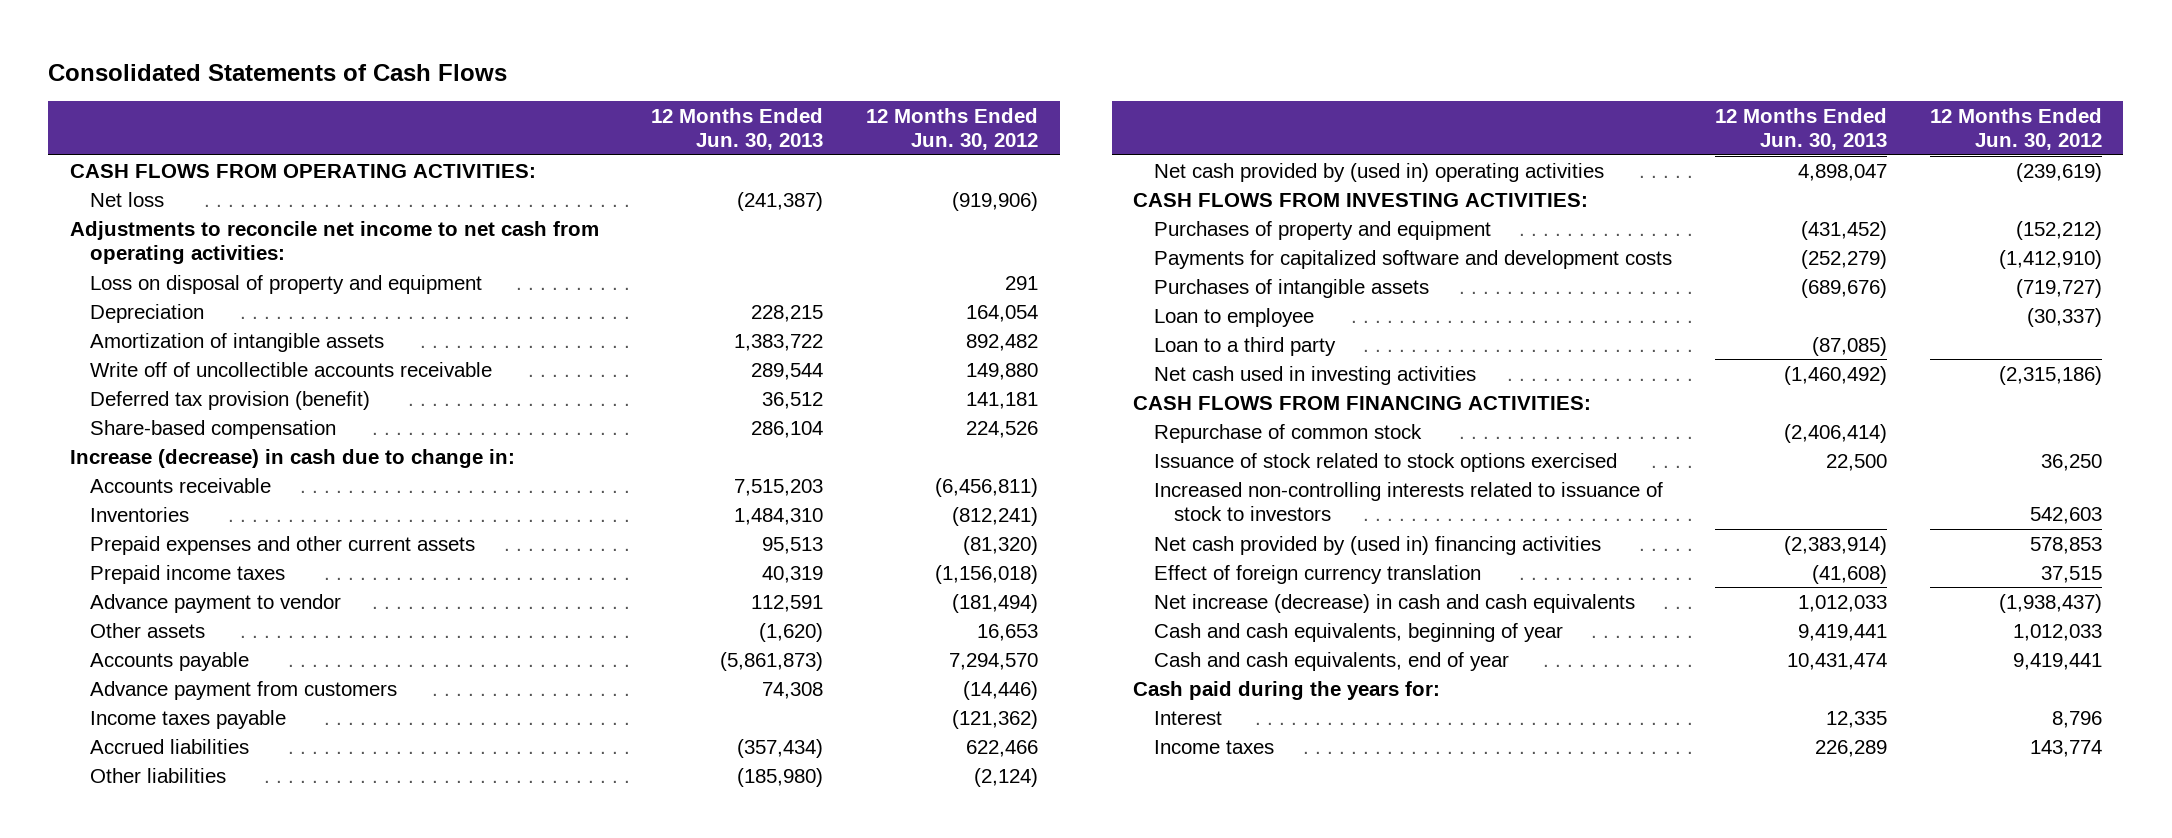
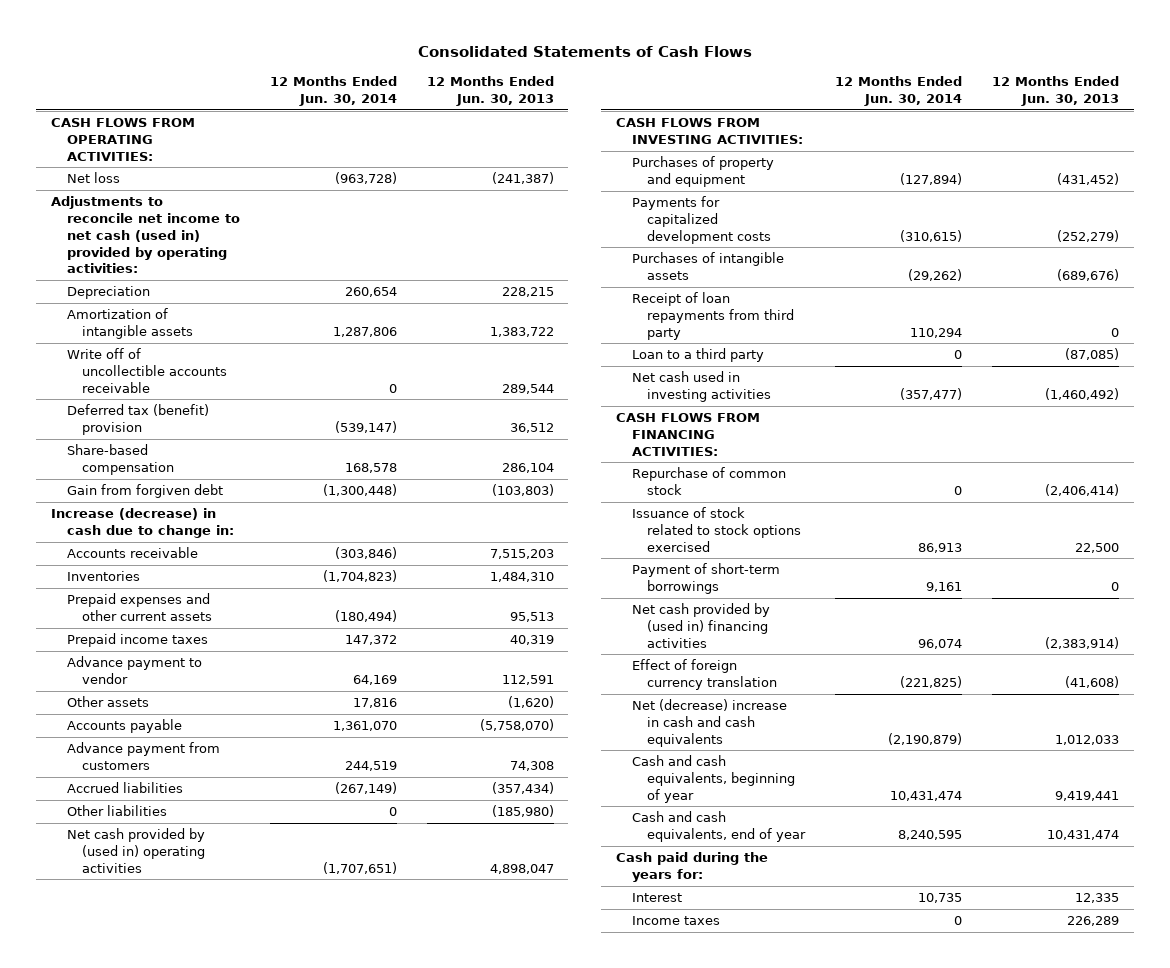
- | 12 Months Ended Jun. 30, 2013 | 12 Months Ended Jun. 30, 2012
+ | 12 Months Ended Jun. 30, 2014 | 12 Months Ended Jun. 30, 2013
- Adjustments to reconcile net income to net cash from operating activities:
- Loss on disposal of property and equipment | | 291
+ Adjustments to reconcile net income to net cash (used in) provided by operating activities:
- Deferred tax provision (benefit) | 36,512 | 141,181
+ Deferred tax (benefit) provision | (539,147) | 36,512
+ Gain from forgiven debt | (1,300,448) | (103,803)
- Accounts payable | (5,861,873) | 7,294,570
+ Accounts payable | 1,361,070 | (5,758,070)
- Income taxes payable | | (121,362)
- Payments for capitalized software and development costs | (252,279) | (1,412,910)
+ Payments for capitalized development costs | (310,615) | (252,279)
- Loan to employee | | (30,337)
+ Receipt of loan repayments from third party | 110,294 | 0
- Increased non-controlling interests related to issuance of stock to investors | | 542,603
+ Payment of short-term borrowings | 9,161 | 0
- Net increase (decrease) in cash and cash equivalents | 1,012,033 | (1,938,437)
+ Net (decrease) increase in cash and cash equivalents | (2,190,879) | 1,012,033

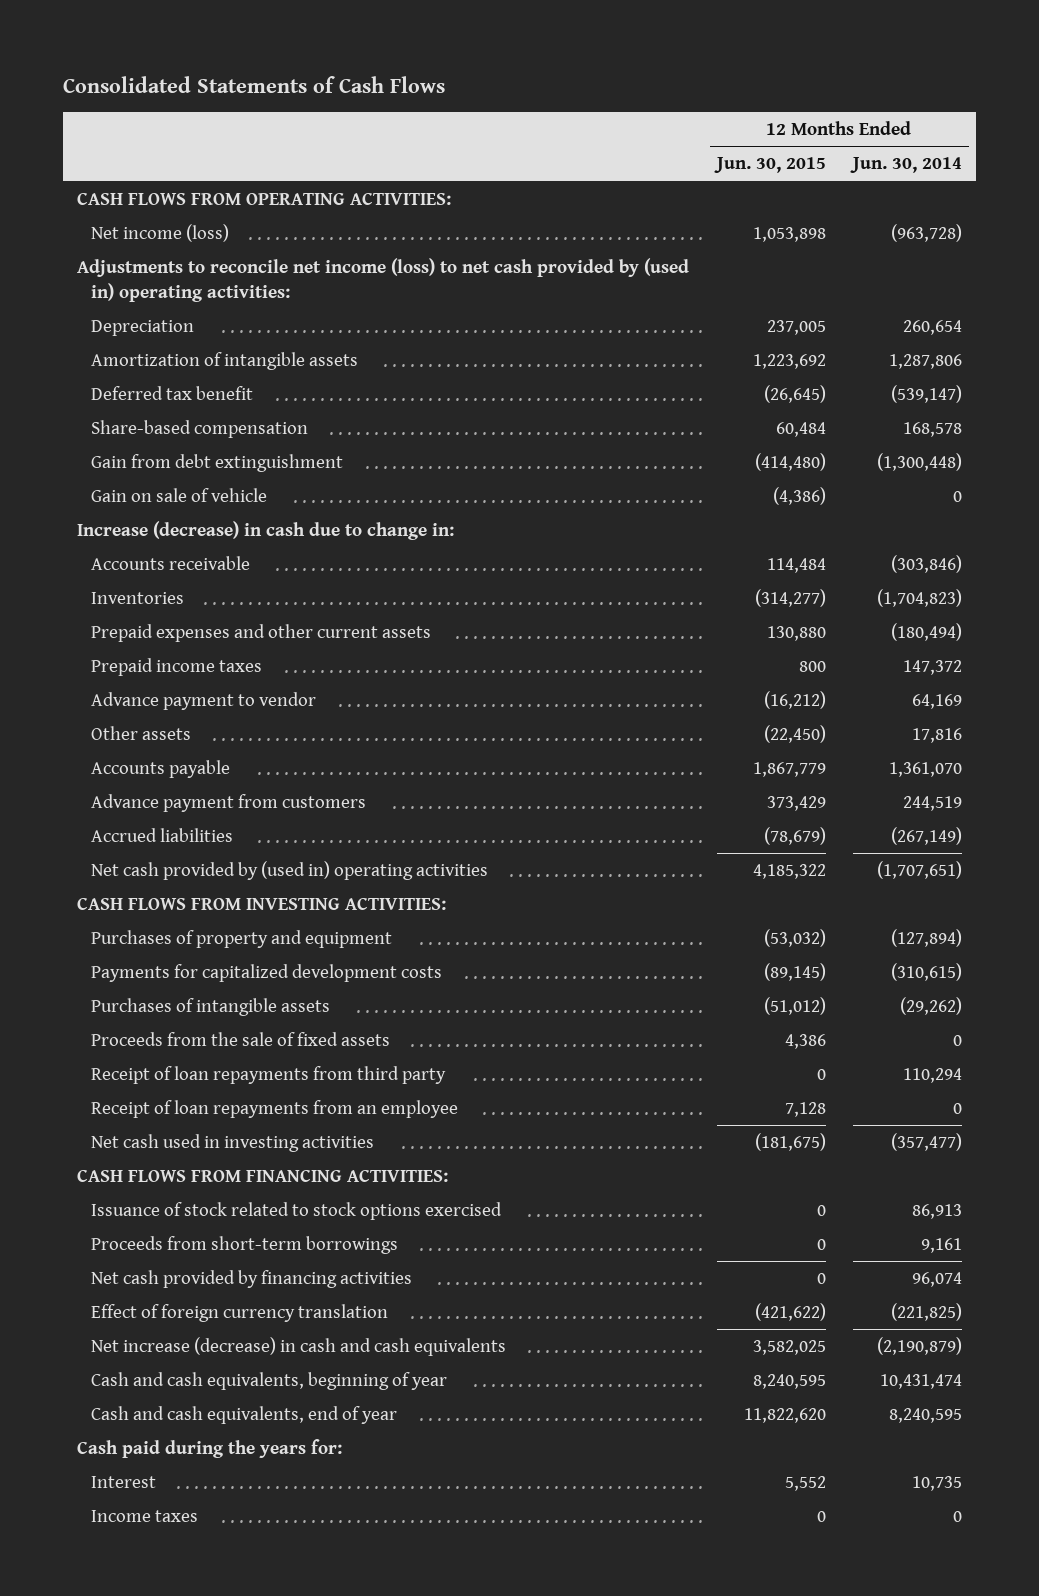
- | 12 Months Ended Jun. 30, 2014 | 12 Months Ended Jun. 30, 2013
+ | 12 Months Ended Jun. 30, 2015 | 12 Months Ended Jun. 30, 2014
- Net loss | (963,728) | (241,387)
- Adjustments to reconcile net income to net cash (used in) provided by operating activities:
+ Net income (loss) | 1,053,898 | (963,728)
+ Adjustments to reconcile net income (loss) to net cash provided by (used in) operating activities:
- Write off of uncollectible accounts receivable | 0 | 289,544
- Deferred tax (benefit) provision | (539,147) | 36,512
+ Deferred tax benefit | (26,645) | (539,147)
- Gain from forgiven debt | (1,300,448) | (103,803)
+ Gain from debt extinguishment | (414,480) | (1,300,448)
+ Gain on sale of vehicle | (4,386) | 0
- Other liabilities | 0 | (185,980)
+ Proceeds from the sale of fixed assets | 4,386 | 0
- Loan to a third party | 0 | (87,085)
+ Receipt of loan repayments from an employee | 7,128 | 0
- Repurchase of common stock | 0 | (2,406,414)
- Payment of short-term borrowings | 9,161 | 0
- Net cash provided by (used in) financing activities | 96,074 | (2,383,914)
+ Proceeds from short-term borrowings | 0 | 9,161
+ Net cash provided by financing activities | 0 | 96,074
- Net (decrease) increase in cash and cash equivalents | (2,190,879) | 1,012,033
+ Net increase (decrease) in cash and cash equivalents | 3,582,025 | (2,190,879)

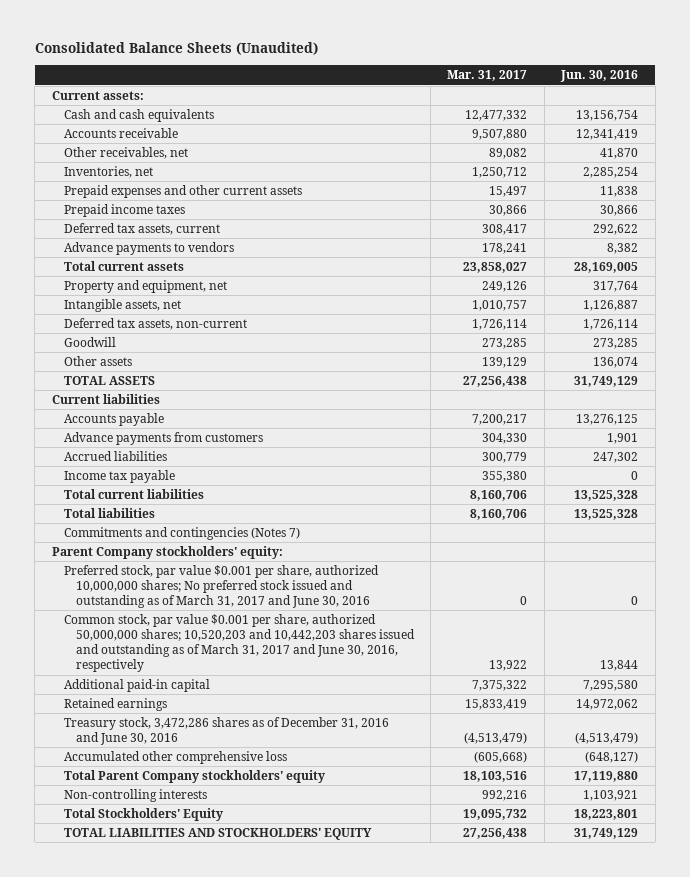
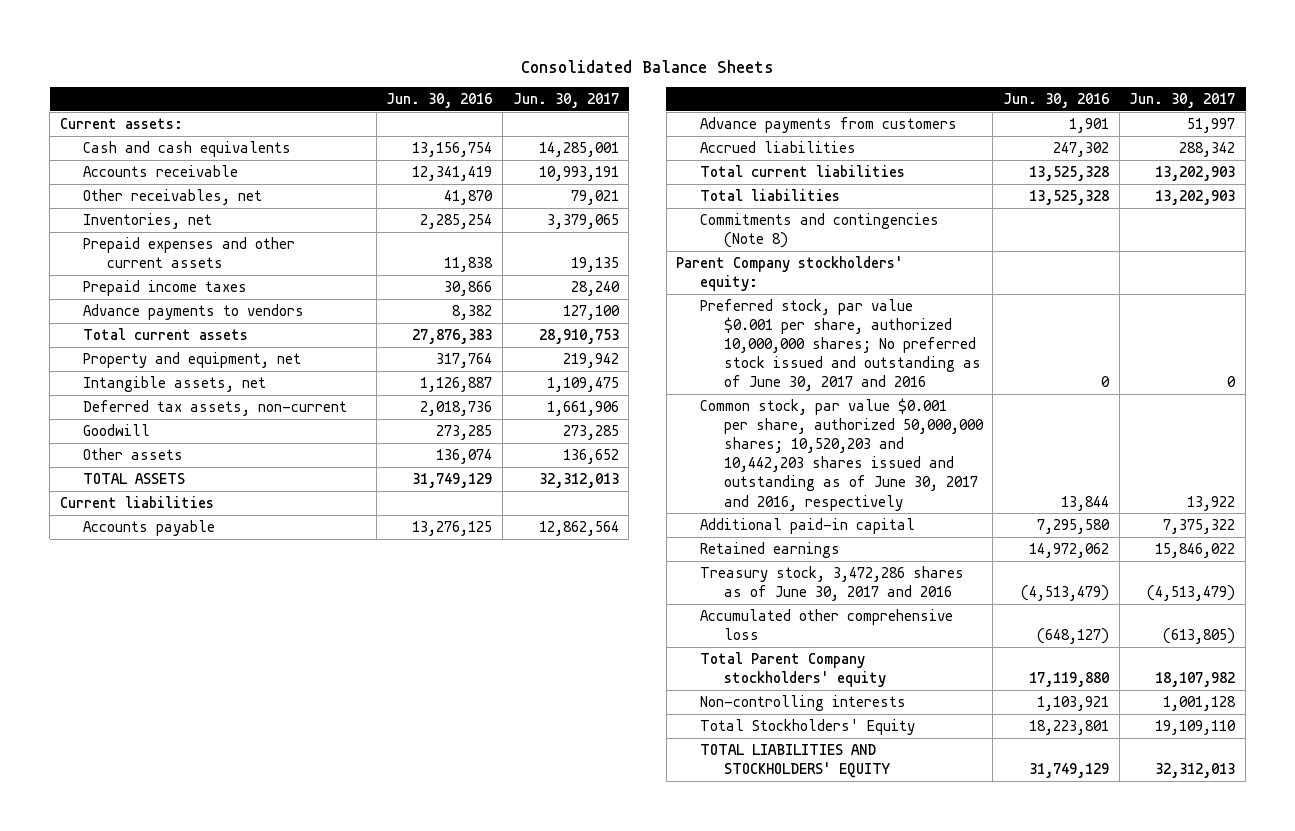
- Consolidated Balance Sheets (Unaudited)
+ Consolidated Balance Sheets
- | Mar. 31, 2017 | Jun. 30, 2016
+ | Jun. 30, 2016 | Jun. 30, 2017
- Deferred tax assets, current | 308,417 | 292,622
- Total current assets | 23,858,027 | 28,169,005
+ Total current assets | 27,876,383 | 28,910,753
- Deferred tax assets, non-current | 1,726,114 | 1,726,114
+ Deferred tax assets, non-current | 2,018,736 | 1,661,906
- Income tax payable | 355,380 | 0
- Commitments and contingencies (Notes 7)
+ Commitments and contingencies (Note 8)
- Preferred stock, par value $0.001 per share, authorized 10,000,000 shares; No preferred stock issued and outstanding as of March 31, 2017 and June 30, 2016 | 0 | 0
- Common stock, par value $0.001 per share, authorized 50,000,000 shares; 10,520,203 and 10,442,203 shares issued and outstanding as of March 31, 2017 and June 30, 2016, respectively | 13,922 | 13,844
+ Preferred stock, par value $0.001 per share, authorized 10,000,000 shares; No preferred stock issued and outstanding as of June 30, 2017 and 2016 | 0 | 0
+ Common stock, par value $0.001 per share, authorized 50,000,000 shares; 10,520,203 and 10,442,203 shares issued and outstanding as of June 30, 2017 and 2016, respectively | 13,844 | 13,922
- Treasury stock, 3,472,286 shares as of December 31, 2016 and June 30, 2016 | (4,513,479) | (4,513,479)
+ Treasury stock, 3,472,286 shares as of June 30, 2017 and 2016 | (4,513,479) | (4,513,479)

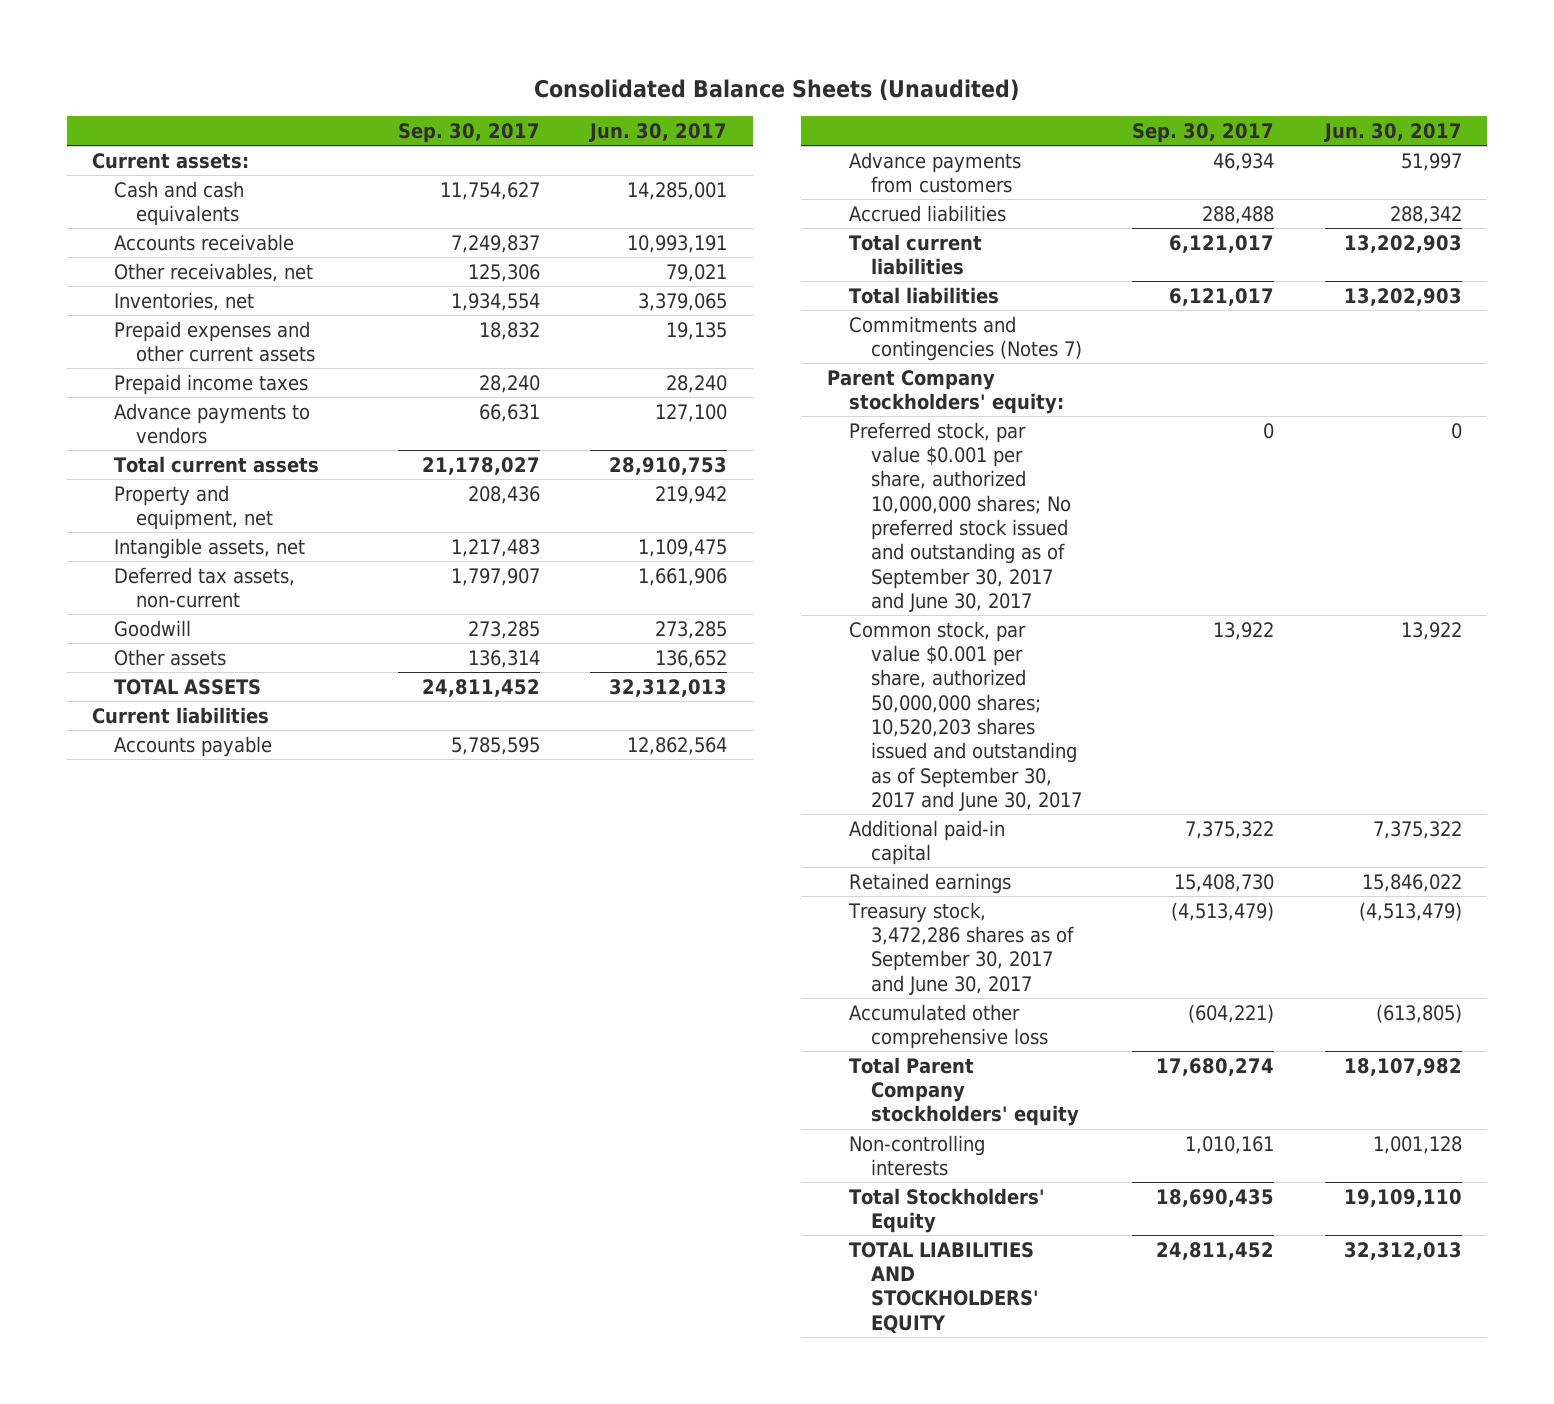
- Consolidated Balance Sheets
+ Consolidated Balance Sheets (Unaudited)
- | Jun. 30, 2016 | Jun. 30, 2017
+ | Sep. 30, 2017 | Jun. 30, 2017
- Commitments and contingencies (Note 8)
+ Commitments and contingencies (Notes 7)
- Preferred stock, par value $0.001 per share, authorized 10,000,000 shares; No preferred stock issued and outstanding as of June 30, 2017 and 2016 | 0 | 0
- Common stock, par value $0.001 per share, authorized 50,000,000 shares; 10,520,203 and 10,442,203 shares issued and outstanding as of June 30, 2017 and 2016, respectively | 13,844 | 13,922
+ Preferred stock, par value $0.001 per share, authorized 10,000,000 shares; No preferred stock issued and outstanding as of September 30, 2017 and June 30, 2017 | 0 | 0
+ Common stock, par value $0.001 per share, authorized 50,000,000 shares; 10,520,203 shares issued and outstanding as of September 30, 2017 and June 30, 2017 | 13,922 | 13,922
- Treasury stock, 3,472,286 shares as of June 30, 2017 and 2016 | (4,513,479) | (4,513,479)
+ Treasury stock, 3,472,286 shares as of September 30, 2017 and June 30, 2017 | (4,513,479) | (4,513,479)

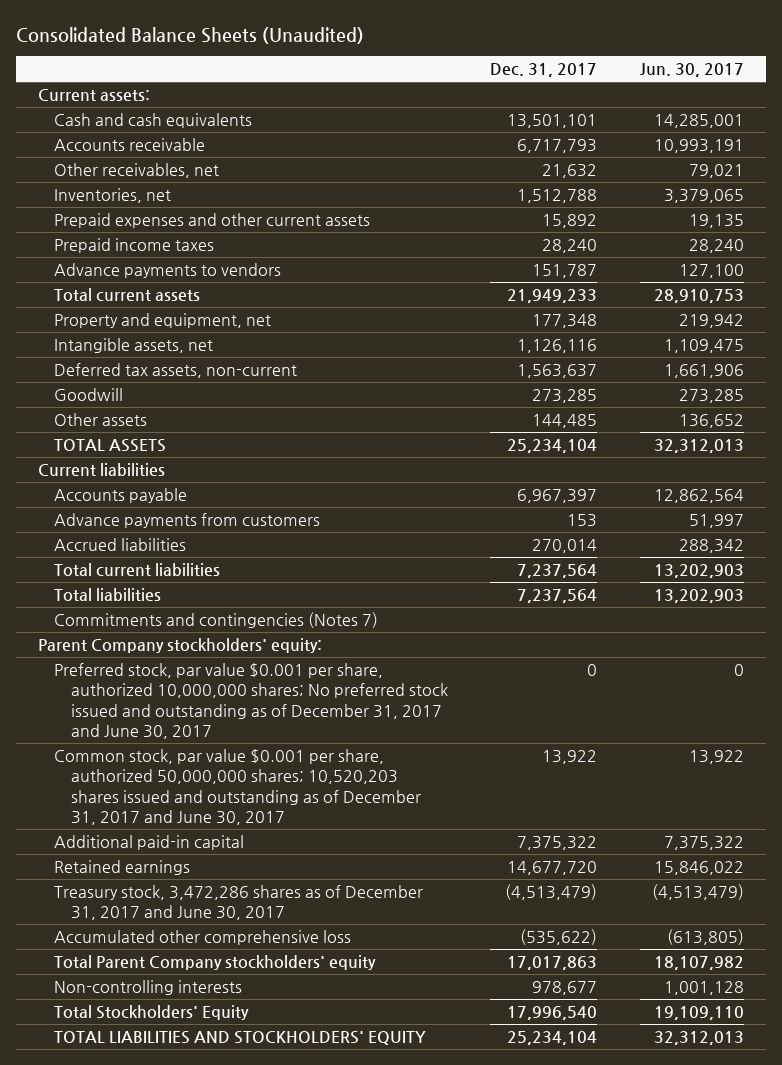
- | Sep. 30, 2017 | Jun. 30, 2017
+ | Dec. 31, 2017 | Jun. 30, 2017
- Preferred stock, par value $0.001 per share, authorized 10,000,000 shares; No preferred stock issued and outstanding as of September 30, 2017 and June 30, 2017 | 0 | 0
- Common stock, par value $0.001 per share, authorized 50,000,000 shares; 10,520,203 shares issued and outstanding as of September 30, 2017 and June 30, 2017 | 13,922 | 13,922
+ Preferred stock, par value $0.001 per share, authorized 10,000,000 shares; No preferred stock issued and outstanding as of December 31, 2017 and June 30, 2017 | 0 | 0
+ Common stock, par value $0.001 per share, authorized 50,000,000 shares; 10,520,203 shares issued and outstanding as of December 31, 2017 and June 30, 2017 | 13,922 | 13,922
- Treasury stock, 3,472,286 shares as of September 30, 2017 and June 30, 2017 | (4,513,479) | (4,513,479)
+ Treasury stock, 3,472,286 shares as of December 31, 2017 and June 30, 2017 | (4,513,479) | (4,513,479)

